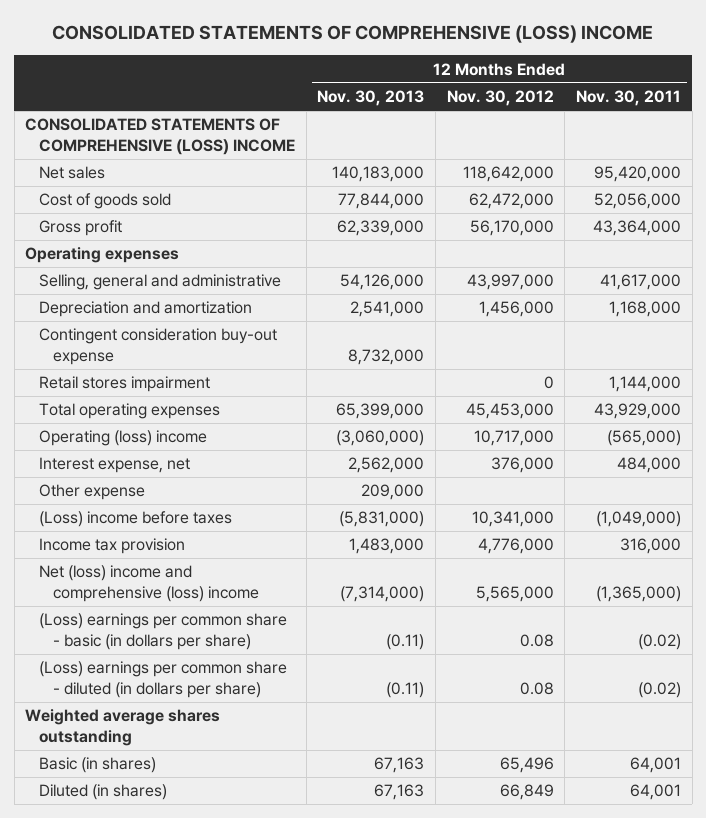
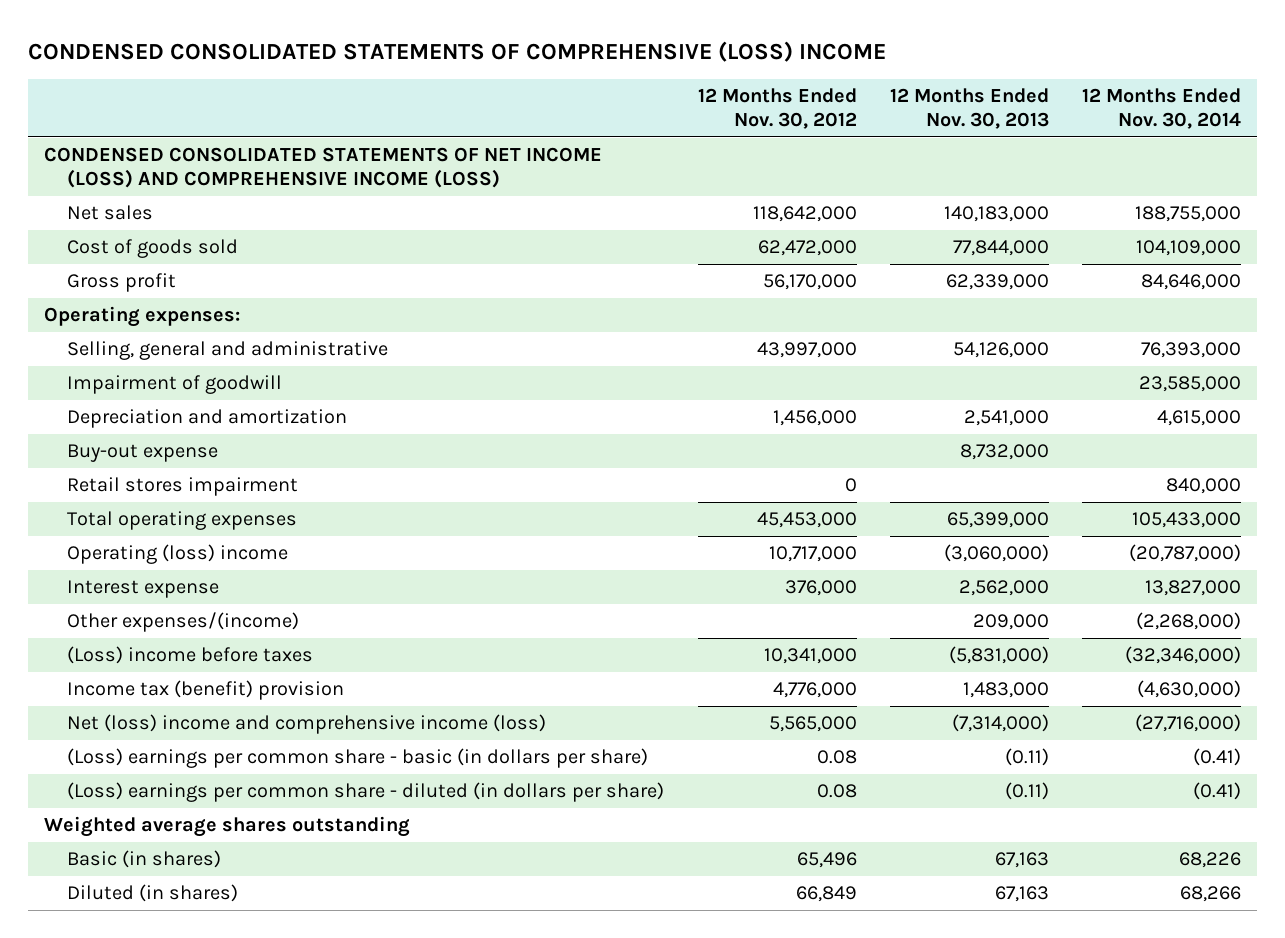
- CONSOLIDATED STATEMENTS OF COMPREHENSIVE (LOSS) INCOME
+ CONDENSED CONSOLIDATED STATEMENTS OF COMPREHENSIVE (LOSS) INCOME
- | 12 Months Ended Nov. 30, 2013 | 12 Months Ended Nov. 30, 2012 | 12 Months Ended Nov. 30, 2011
+ | 12 Months Ended Nov. 30, 2012 | 12 Months Ended Nov. 30, 2013 | 12 Months Ended Nov. 30, 2014
- CONSOLIDATED STATEMENTS OF COMPREHENSIVE (LOSS) INCOME
+ CONDENSED CONSOLIDATED STATEMENTS OF NET INCOME (LOSS) AND COMPREHENSIVE INCOME (LOSS)
- Operating expenses
+ Operating expenses:
+ Impairment of goodwill | | | 23,585,000
- Contingent consideration buy-out expense | 8,732,000 | |
+ Buy-out expense | | 8,732,000 |
- Interest expense, net | 2,562,000 | 376,000 | 484,000
- Other expense | 209,000 | |
+ Interest expense | 376,000 | 2,562,000 | 13,827,000
+ Other expenses/(income) | | 209,000 | (2,268,000)
- Income tax provision | 1,483,000 | 4,776,000 | 316,000
- Net (loss) income and comprehensive (loss) income | (7,314,000) | 5,565,000 | (1,365,000)
+ Income tax (benefit) provision | 4,776,000 | 1,483,000 | (4,630,000)
+ Net (loss) income and comprehensive income (loss) | 5,565,000 | (7,314,000) | (27,716,000)

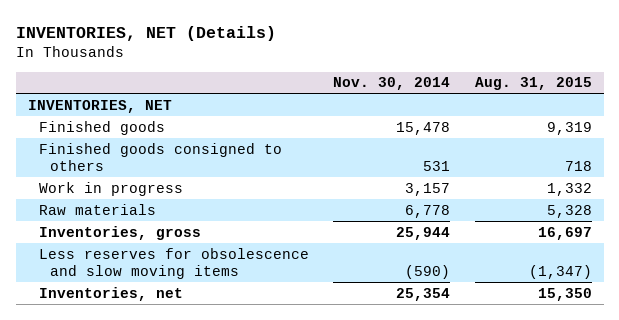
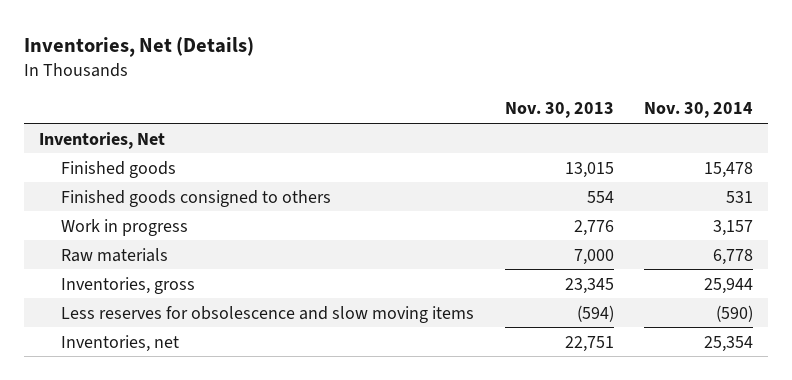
- INVENTORIES, NET (Details)
+ Inventories, Net (Details)
- | Nov. 30, 2014 | Aug. 31, 2015
+ | Nov. 30, 2013 | Nov. 30, 2014
- INVENTORIES, NET
+ Inventories, Net

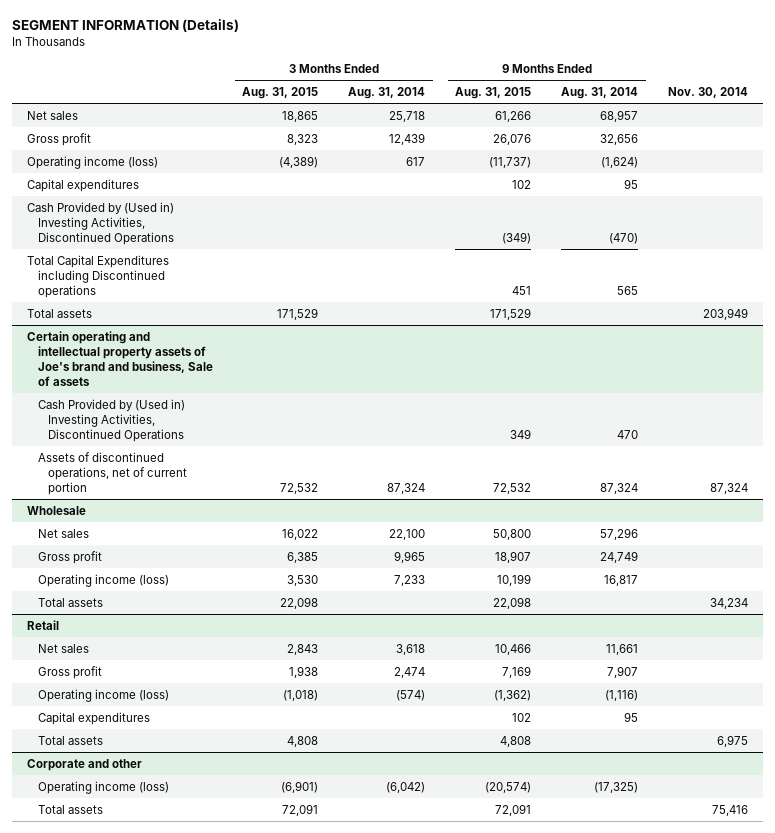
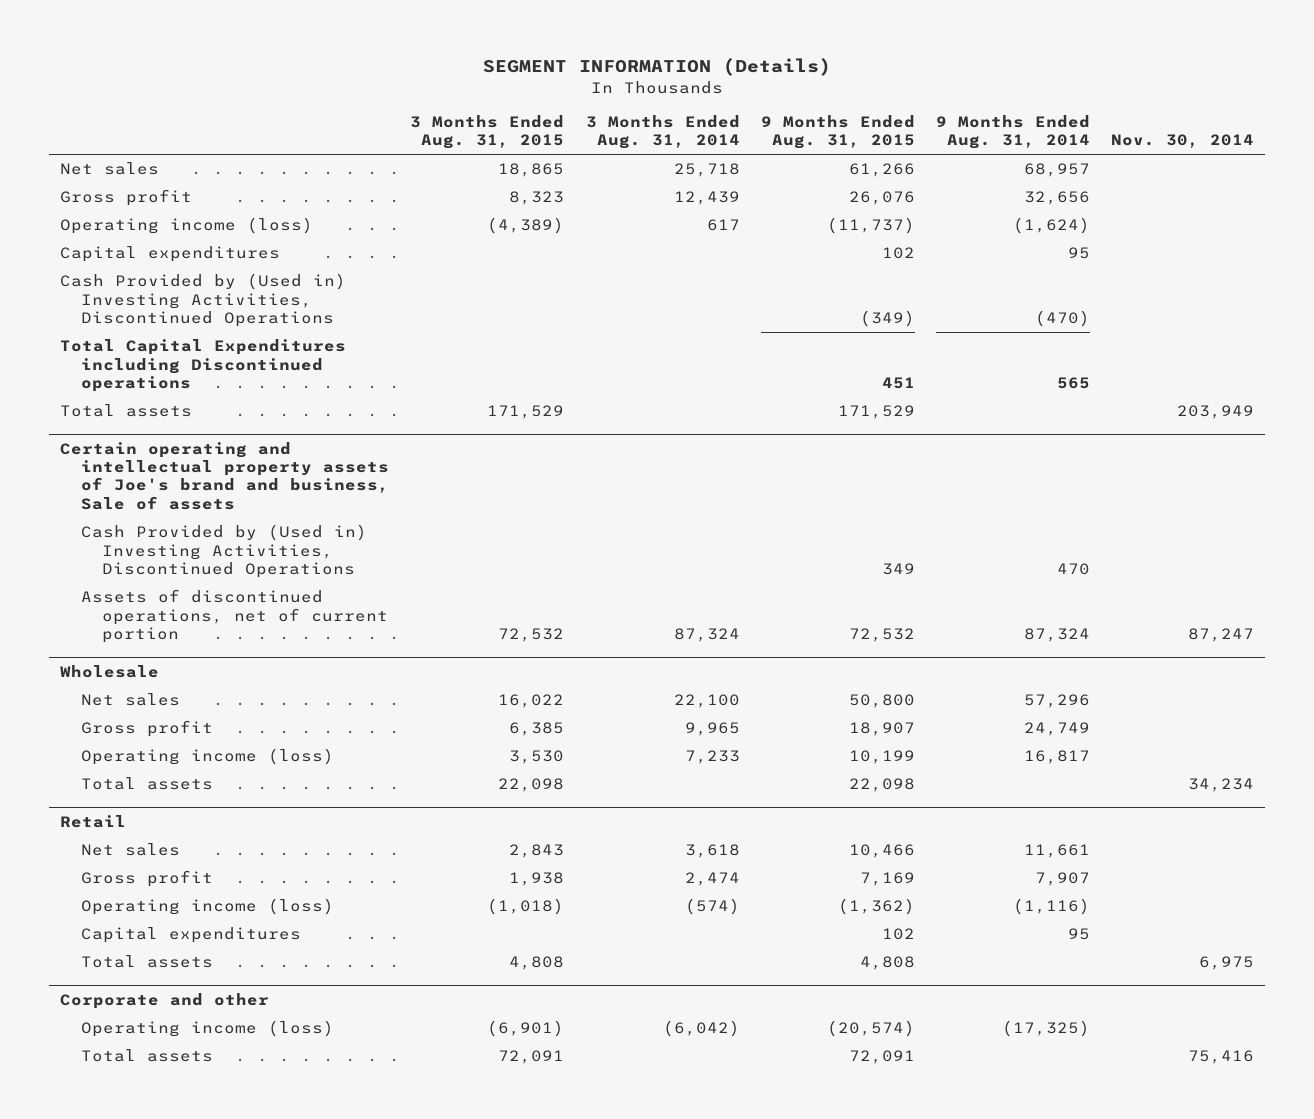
@ Certain operating and intellectual property assets of Joe's brand and business, Sale of assets
- Assets of discontinued operations, net of current portion | 72,532 | 87,324 | 72,532 | 87,324 | 87,324
+ Assets of discontinued operations, net of current portion | 72,532 | 87,324 | 72,532 | 87,324 | 87,247

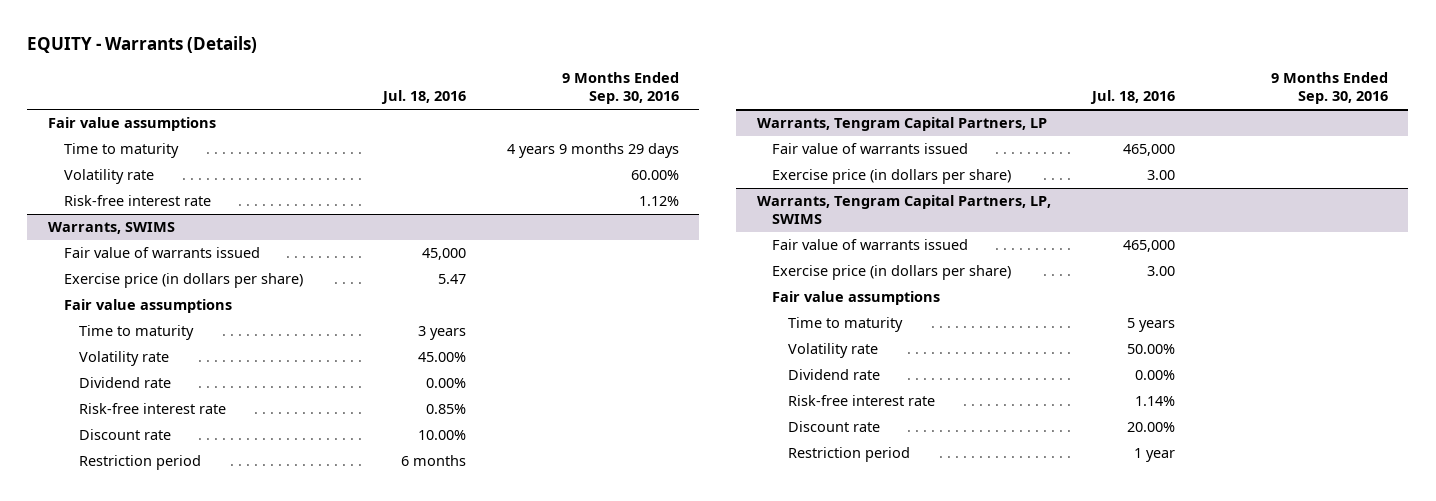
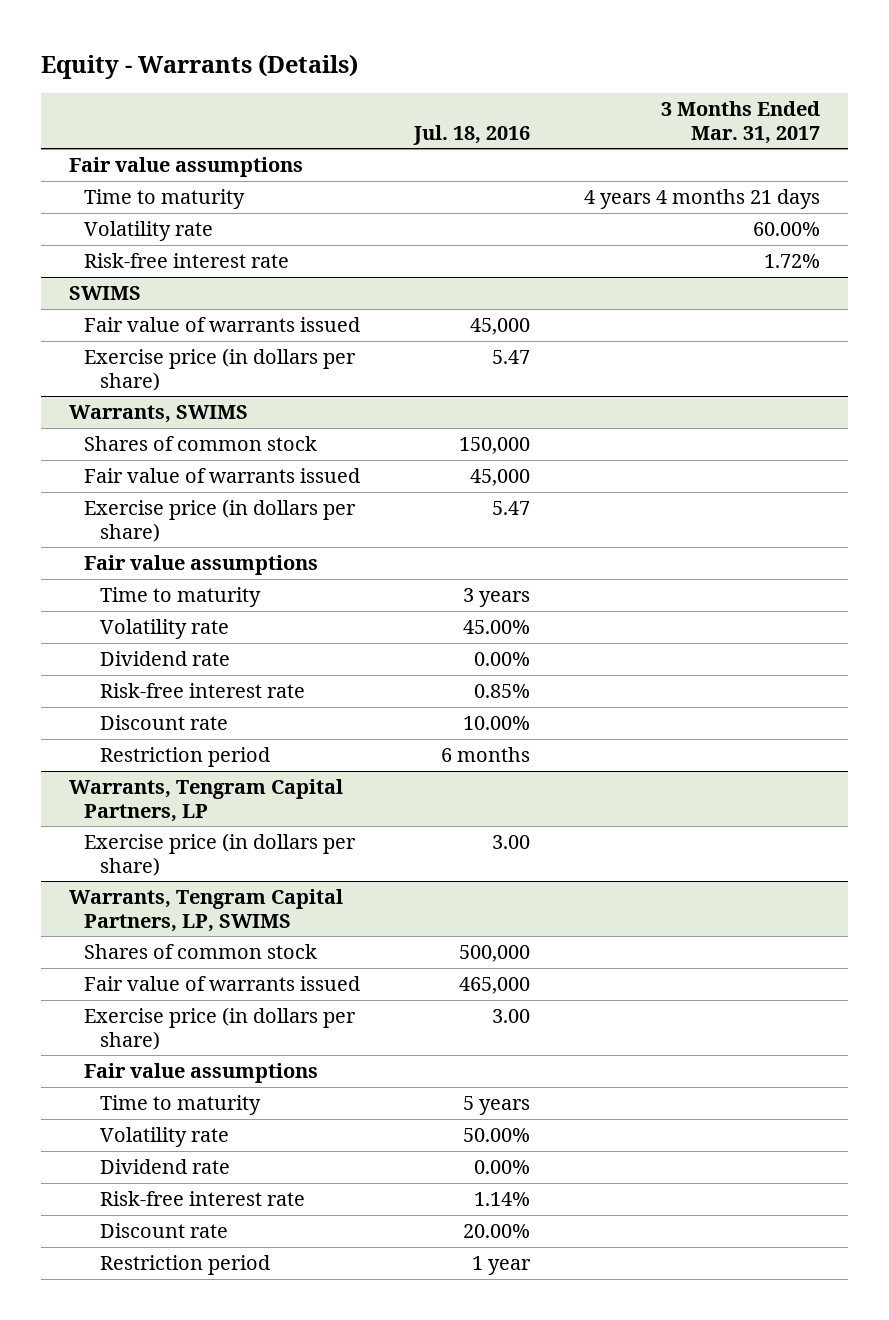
- EQUITY - Warrants (Details)
+ Equity - Warrants (Details)
- | Jul. 18, 2016 | 9 Months Ended Sep. 30, 2016
+ | Jul. 18, 2016 | 3 Months Ended Mar. 31, 2017
+ SWIMS
+ Fair value of warrants issued | 45,000 |
+ Exercise price (in dollars per share) | 5.47 |
@ Warrants, SWIMS
+ Shares of common stock | 150,000 |
@ Warrants, Tengram Capital Partners, LP
- Fair value of warrants issued | 465,000 |
@ Warrants, Tengram Capital Partners, LP, SWIMS
+ Shares of common stock | 500,000 |

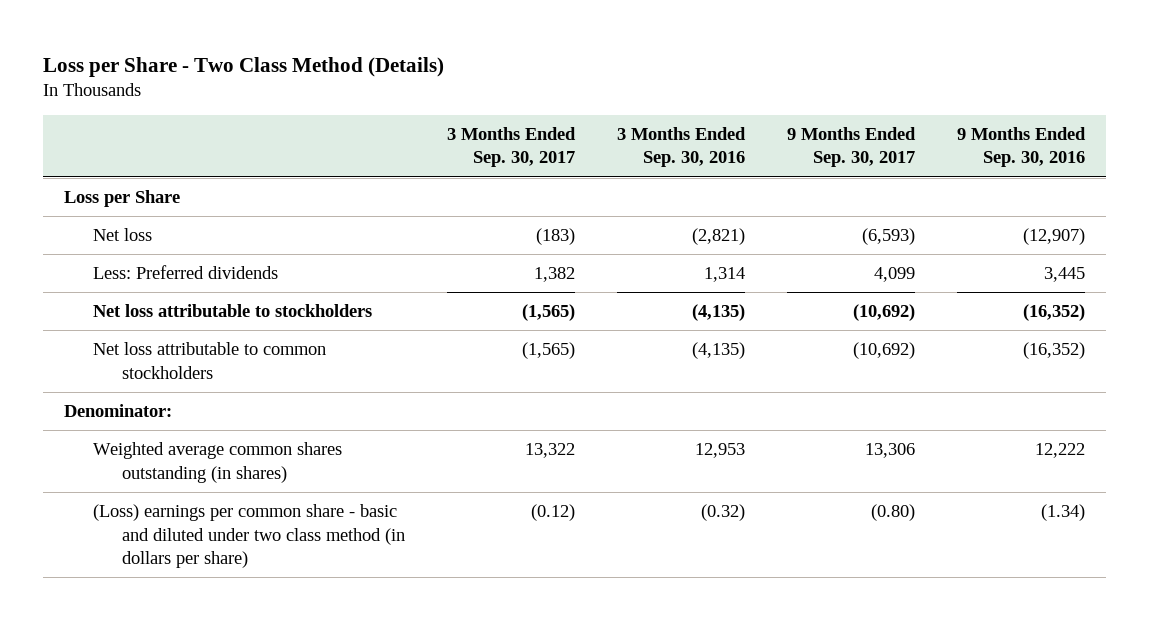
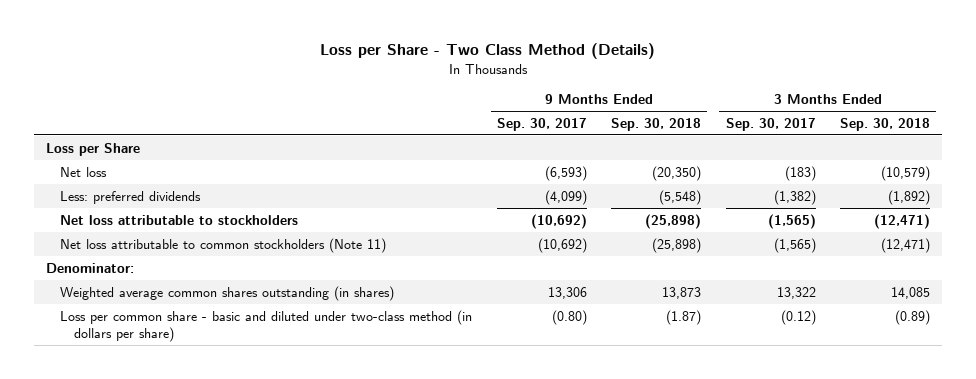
- | 3 Months Ended Sep. 30, 2017 | 3 Months Ended Sep. 30, 2016 | 9 Months Ended Sep. 30, 2017 | 9 Months Ended Sep. 30, 2016
+ | 9 Months Ended Sep. 30, 2017 | 9 Months Ended Sep. 30, 2018 | 3 Months Ended Sep. 30, 2017 | 3 Months Ended Sep. 30, 2018
- Less: Preferred dividends | 1,382 | 1,314 | 4,099 | 3,445
+ Less: preferred dividends | (4,099) | (5,548) | (1,382) | (1,892)
- Net loss attributable to common stockholders | (1,565) | (4,135) | (10,692) | (16,352)
+ Net loss attributable to common stockholders (Note 11) | (10,692) | (25,898) | (1,565) | (12,471)
- (Loss) earnings per common share - basic and diluted under two class method (in dollars per share) | (0.12) | (0.32) | (0.80) | (1.34)
+ Loss per common share - basic and diluted under two-class method (in dollars per share) | (0.80) | (1.87) | (0.12) | (0.89)

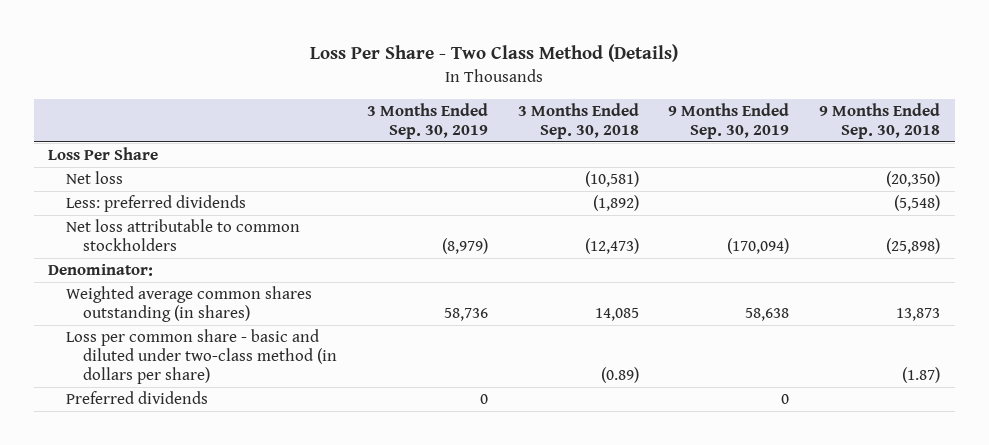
- Loss per Share - Two Class Method (Details)
+ Loss Per Share - Two Class Method (Details)
- | 9 Months Ended Sep. 30, 2017 | 9 Months Ended Sep. 30, 2018 | 3 Months Ended Sep. 30, 2017 | 3 Months Ended Sep. 30, 2018
+ | 3 Months Ended Sep. 30, 2019 | 3 Months Ended Sep. 30, 2018 | 9 Months Ended Sep. 30, 2019 | 9 Months Ended Sep. 30, 2018
- Loss per Share
- Net loss | (6,593) | (20,350) | (183) | (10,579)
+ Loss Per Share
+ Net loss | | (10,581) | | (20,350)
- Net loss attributable to stockholders | (10,692) | (25,898) | (1,565) | (12,471)
- Net loss attributable to common stockholders (Note 11) | (10,692) | (25,898) | (1,565) | (12,471)
+ Net loss attributable to common stockholders | (8,979) | (12,473) | (170,094) | (25,898)
+ Preferred dividends | 0 | | 0 |

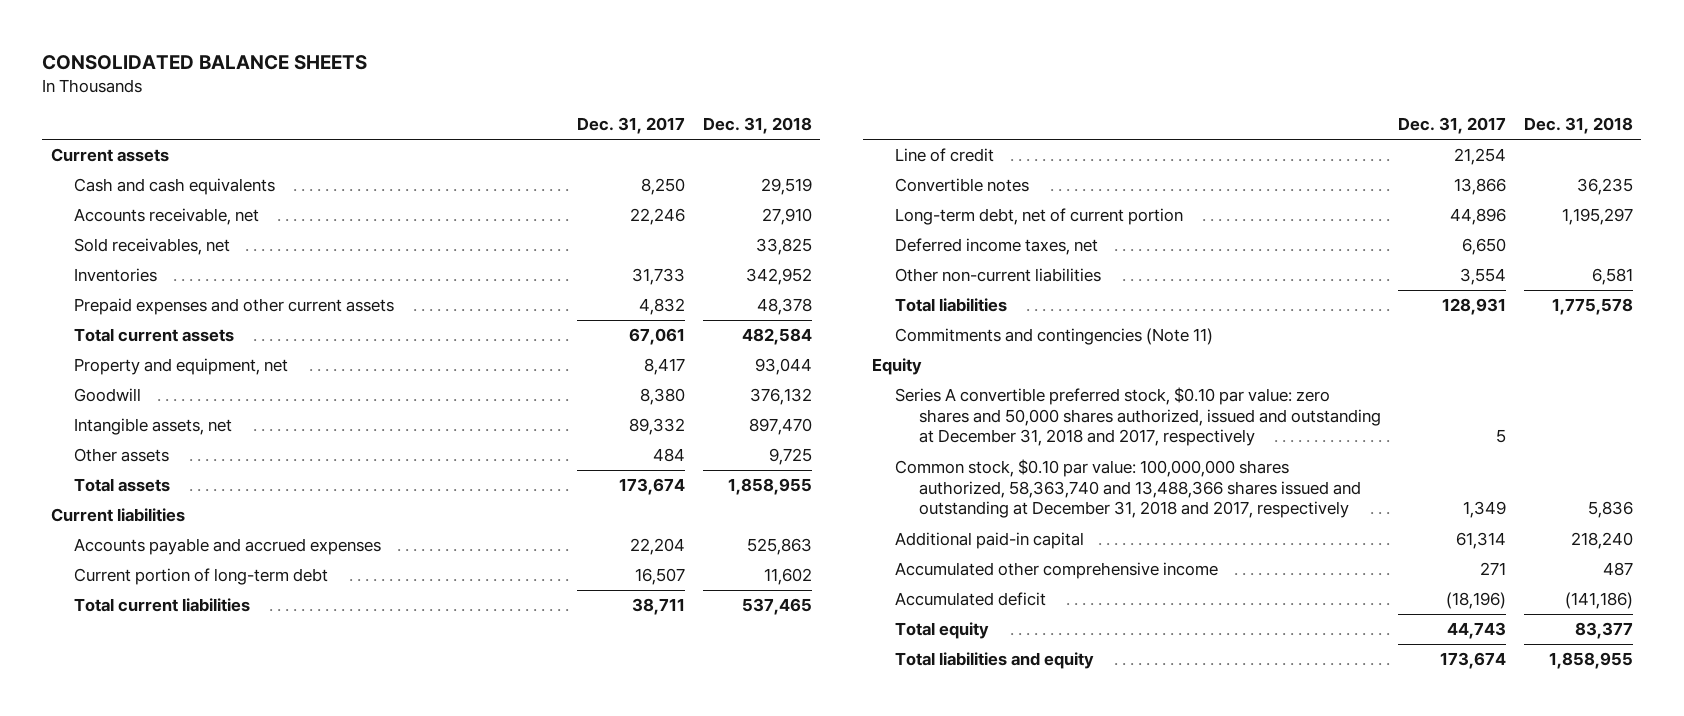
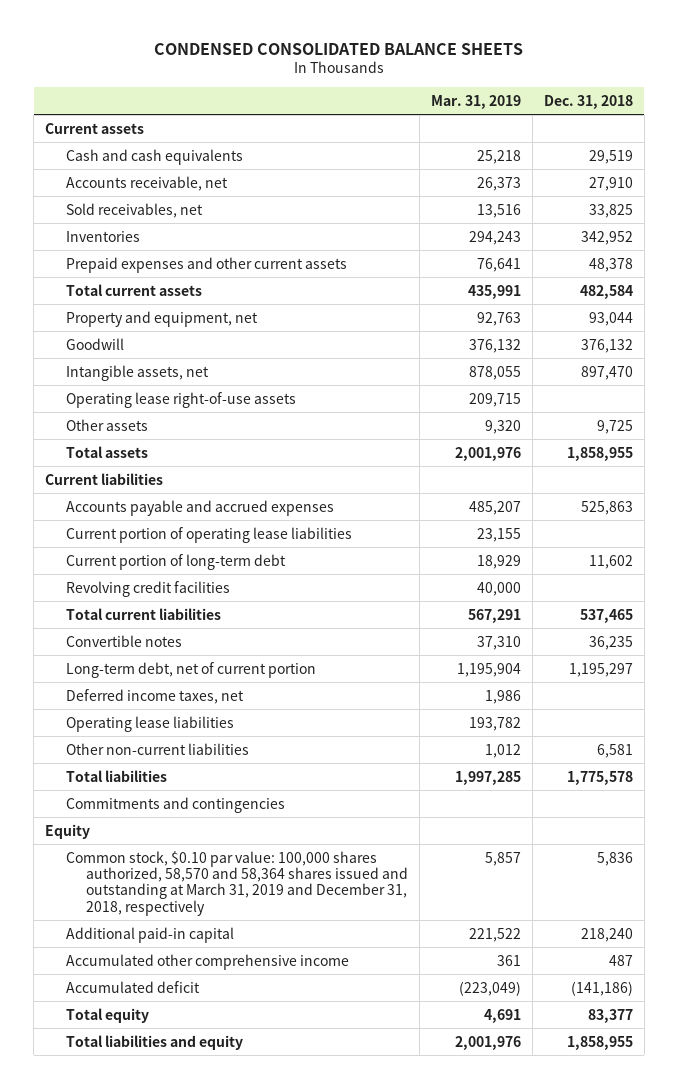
- CONSOLIDATED BALANCE SHEETS
+ CONDENSED CONSOLIDATED BALANCE SHEETS
- | Dec. 31, 2017 | Dec. 31, 2018
+ | Mar. 31, 2019 | Dec. 31, 2018
+ Operating lease right-of-use assets | 209,715 |
+ Current portion of operating lease liabilities | 23,155 |
+ Revolving credit facilities | 40,000 |
- Line of credit | 21,254 |
+ Operating lease liabilities | 193,782 |
- Commitments and contingencies (Note 11)
+ Commitments and contingencies
- Series A convertible preferred stock, $0.10 par value: zero shares and 50,000 shares authorized, issued and outstanding at December 31, 2018 and 2017, respectively | 5 |
- Common stock, $0.10 par value: 100,000,000 shares authorized, 58,363,740 and 13,488,366 shares issued and outstanding at December 31, 2018 and 2017, respectively | 1,349 | 5,836
+ Common stock, $0.10 par value: 100,000 shares authorized, 58,570 and 58,364 shares issued and outstanding at March 31, 2019 and December 31, 2018, respectively | 5,857 | 5,836

